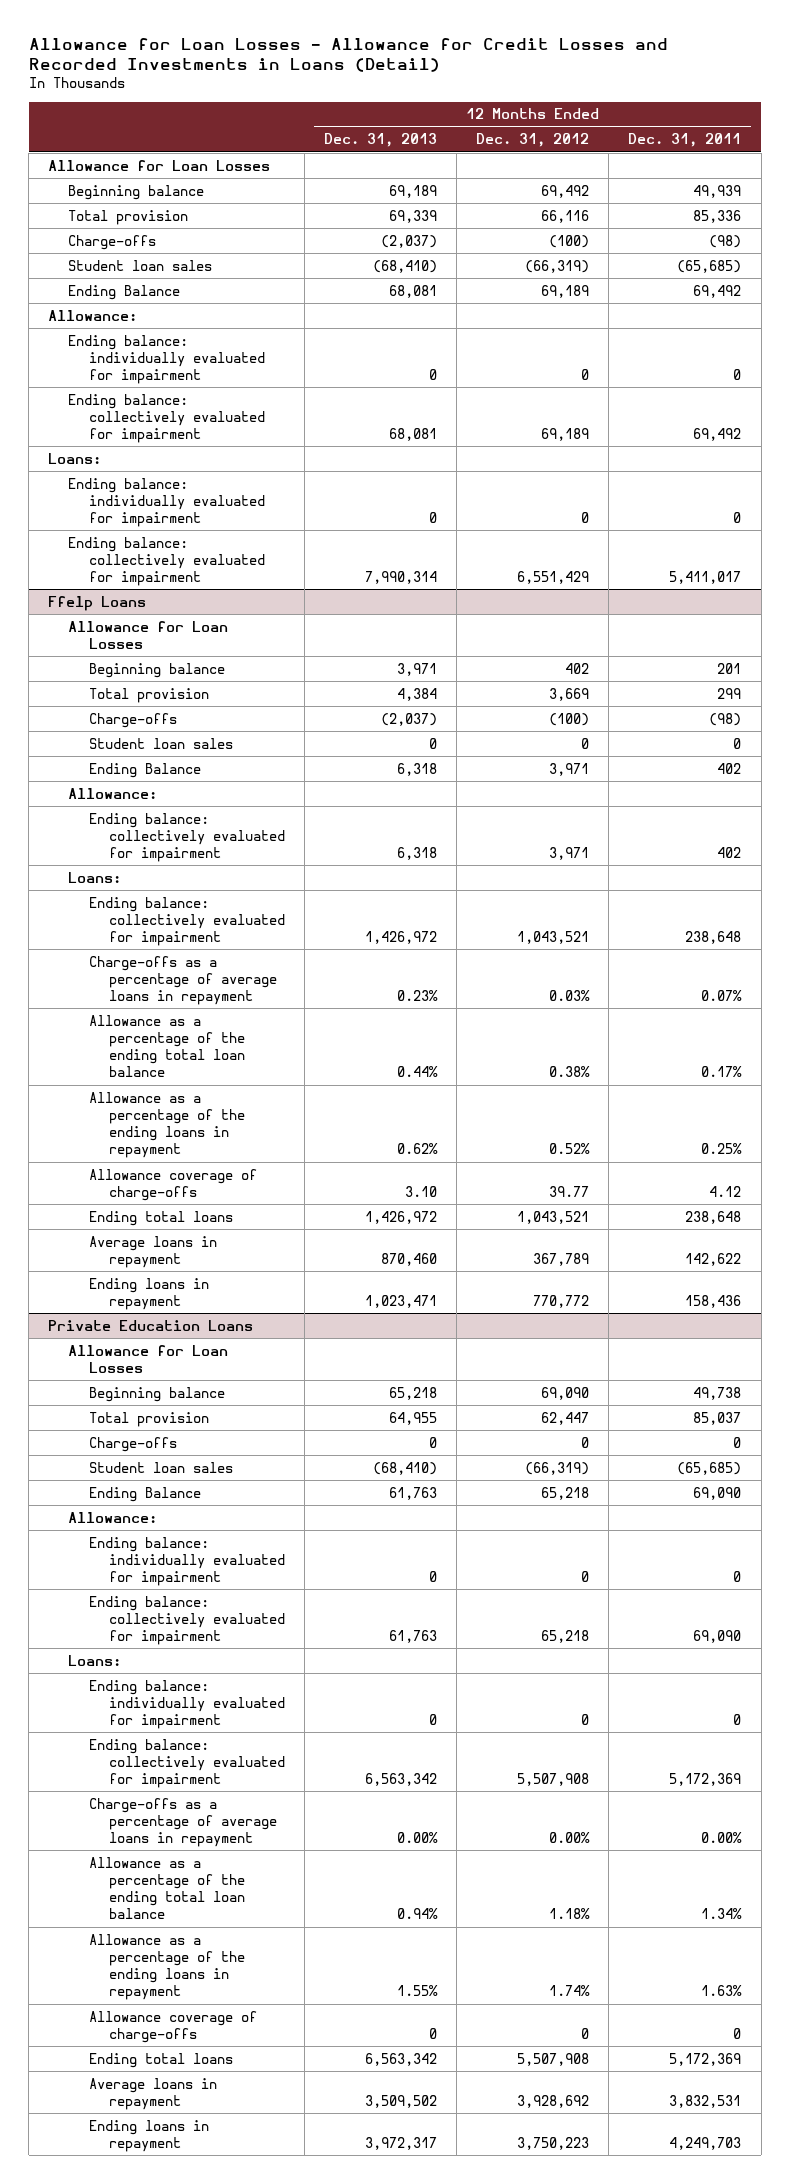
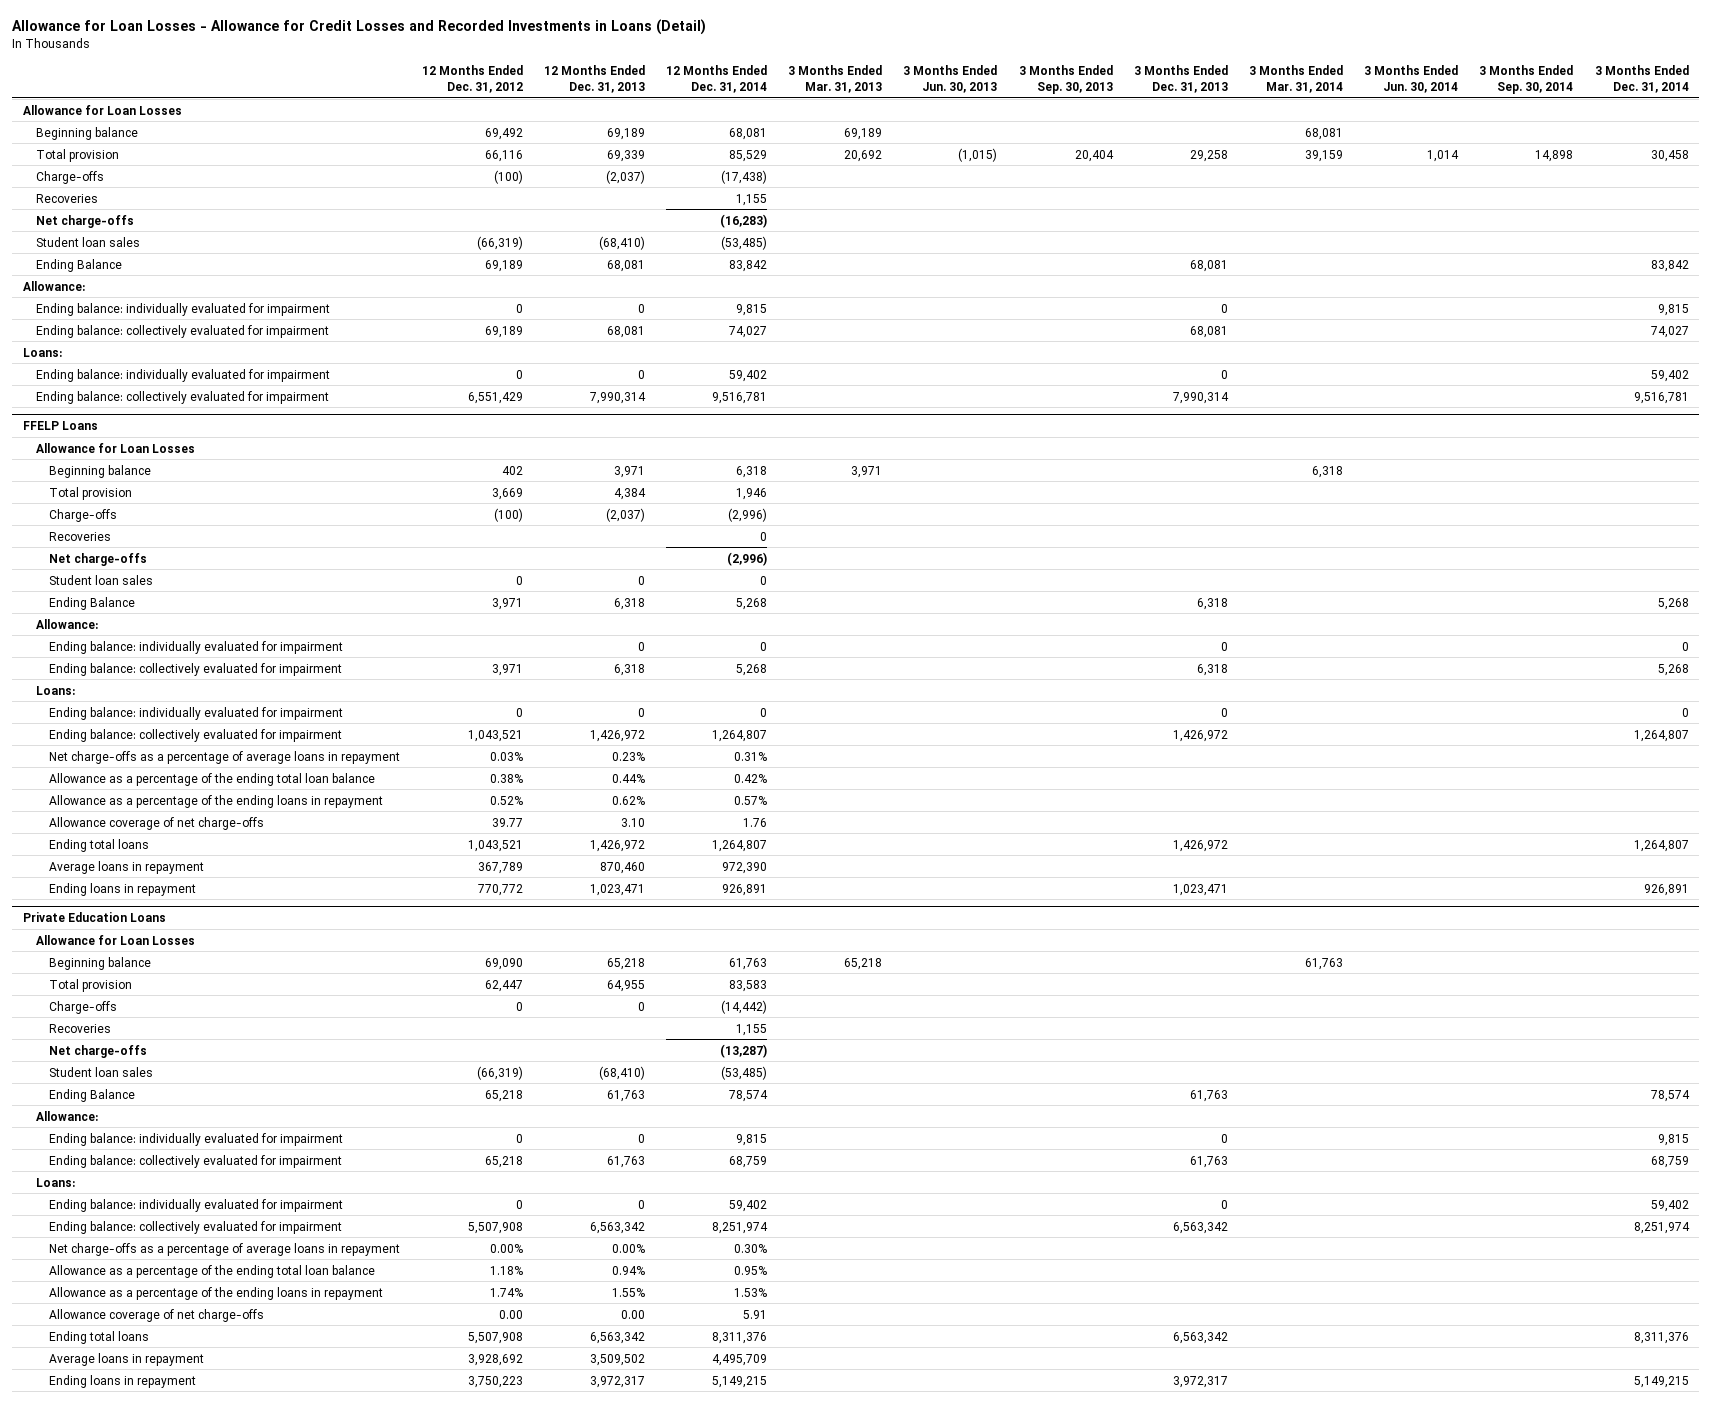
- | 12 Months Ended Dec. 31, 2013 | 12 Months Ended Dec. 31, 2012 | 12 Months Ended Dec. 31, 2011
+ | 12 Months Ended Dec. 31, 2012 | 12 Months Ended Dec. 31, 2013 | 12 Months Ended Dec. 31, 2014 | 3 Months Ended Mar. 31, 2013 | 3 Months Ended Jun. 30, 2013 | 3 Months Ended Sep. 30, 2013 | 3 Months Ended Dec. 31, 2013 | 3 Months Ended Mar. 31, 2014 | 3 Months Ended Jun. 30, 2014 | 3 Months Ended Sep. 30, 2014 | 3 Months Ended Dec. 31, 2014
+ Recoveries | | | 1,155 | | | | | | | |
+ Net charge-offs | | | (16,283) | | | | | | | |
- Ffelp Loans
+ FFELP Loans
+ Recoveries | | | 0 | | | | | | | |
+ Net charge-offs | | | (2,996) | | | | | | | |
+ Ending balance: individually evaluated for impairment | | 0 | 0 | | | | 0 | | | | 0
+ Ending balance: individually evaluated for impairment | 0 | 0 | 0 | | | | 0 | | | | 0
- Charge-offs as a percentage of average loans in repayment | 0.23% | 0.03% | 0.07%
+ Net charge-offs as a percentage of average loans in repayment | 0.03% | 0.23% | 0.31% | | | | | | | |
- Allowance coverage of charge-offs | 3.10 | 39.77 | 4.12
+ Allowance coverage of net charge-offs | 39.77 | 3.10 | 1.76 | | | | | | | |
@ Private Education Loans
+ Recoveries | | | 1,155 | | | | | | | |
+ Net charge-offs | | | (13,287) | | | | | | | |
- Charge-offs as a percentage of average loans in repayment | 0.00% | 0.00% | 0.00%
+ Net charge-offs as a percentage of average loans in repayment | 0.00% | 0.00% | 0.30% | | | | | | | |
- Allowance coverage of charge-offs | 0 | 0 | 0
+ Allowance coverage of net charge-offs | 0.00 | 0.00 | 5.91 | | | | | | | |

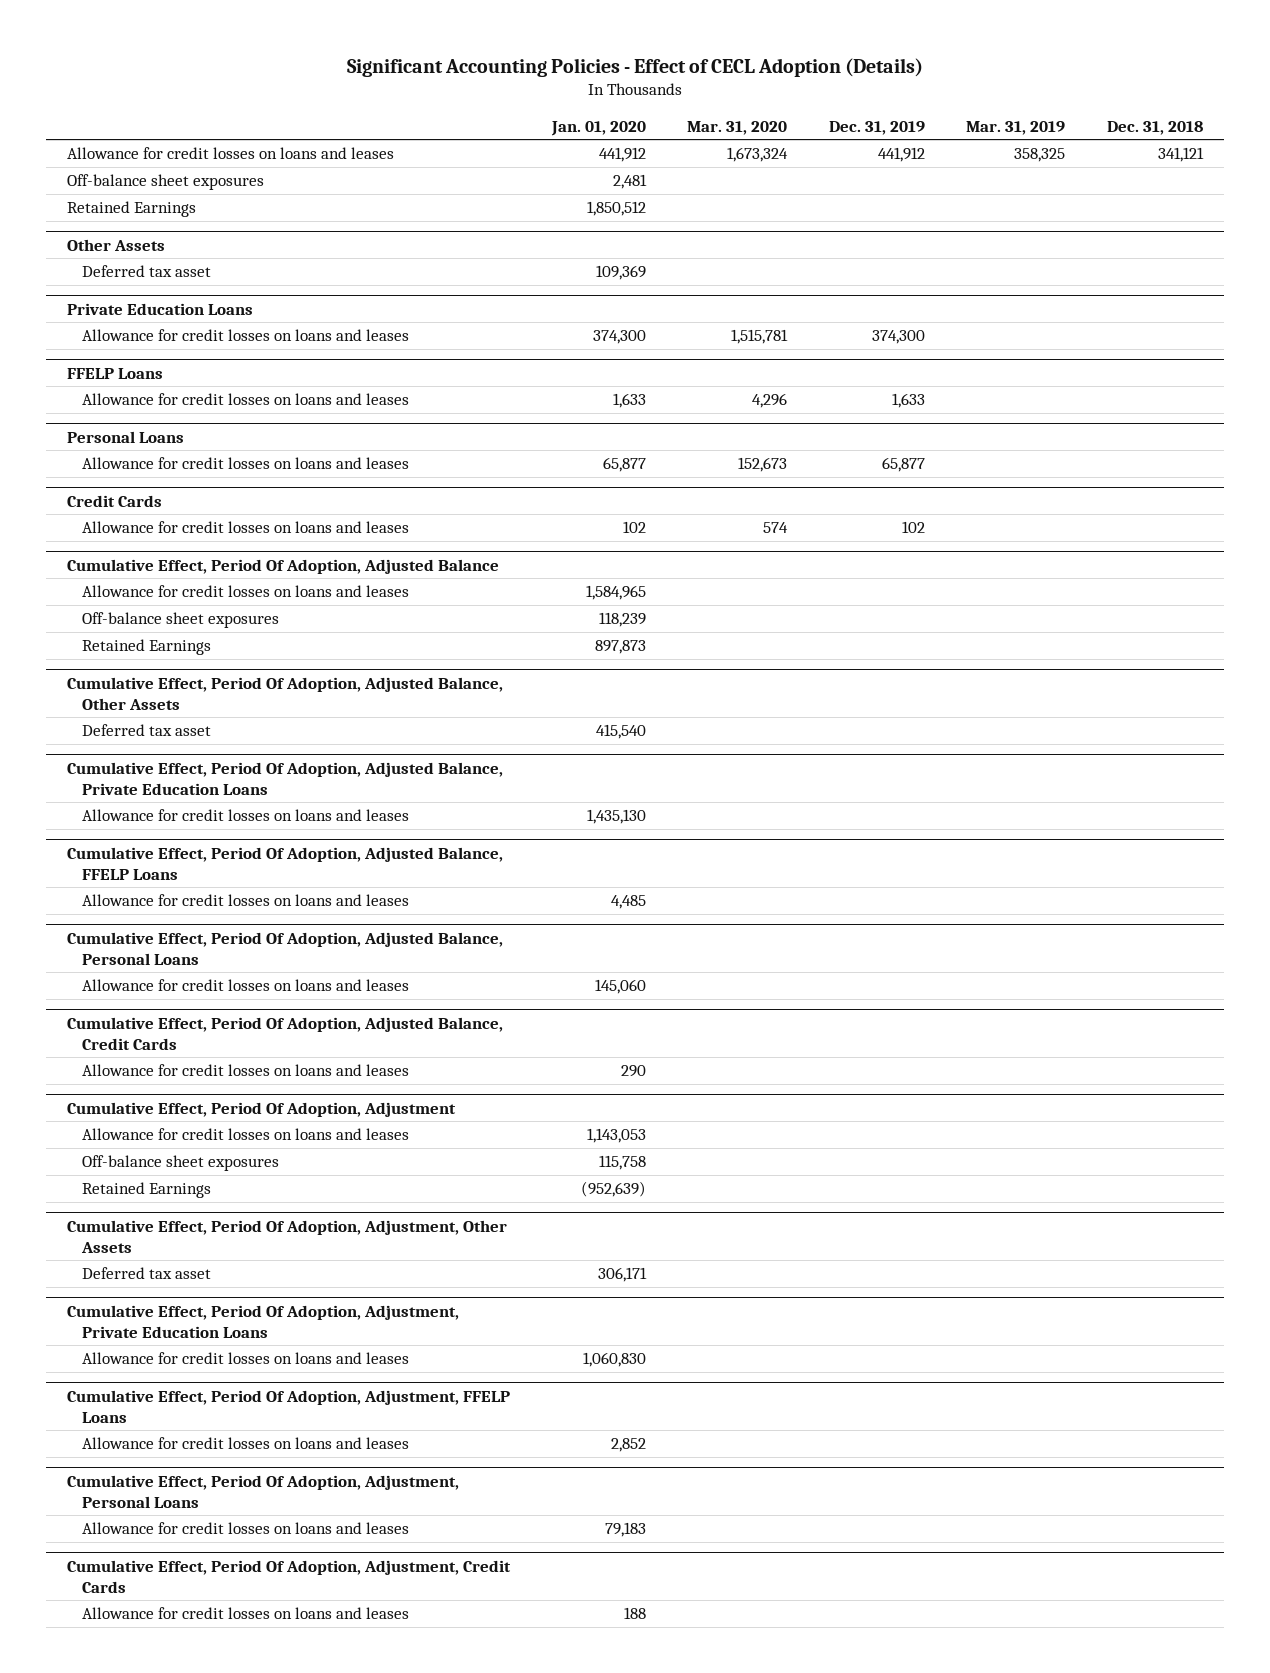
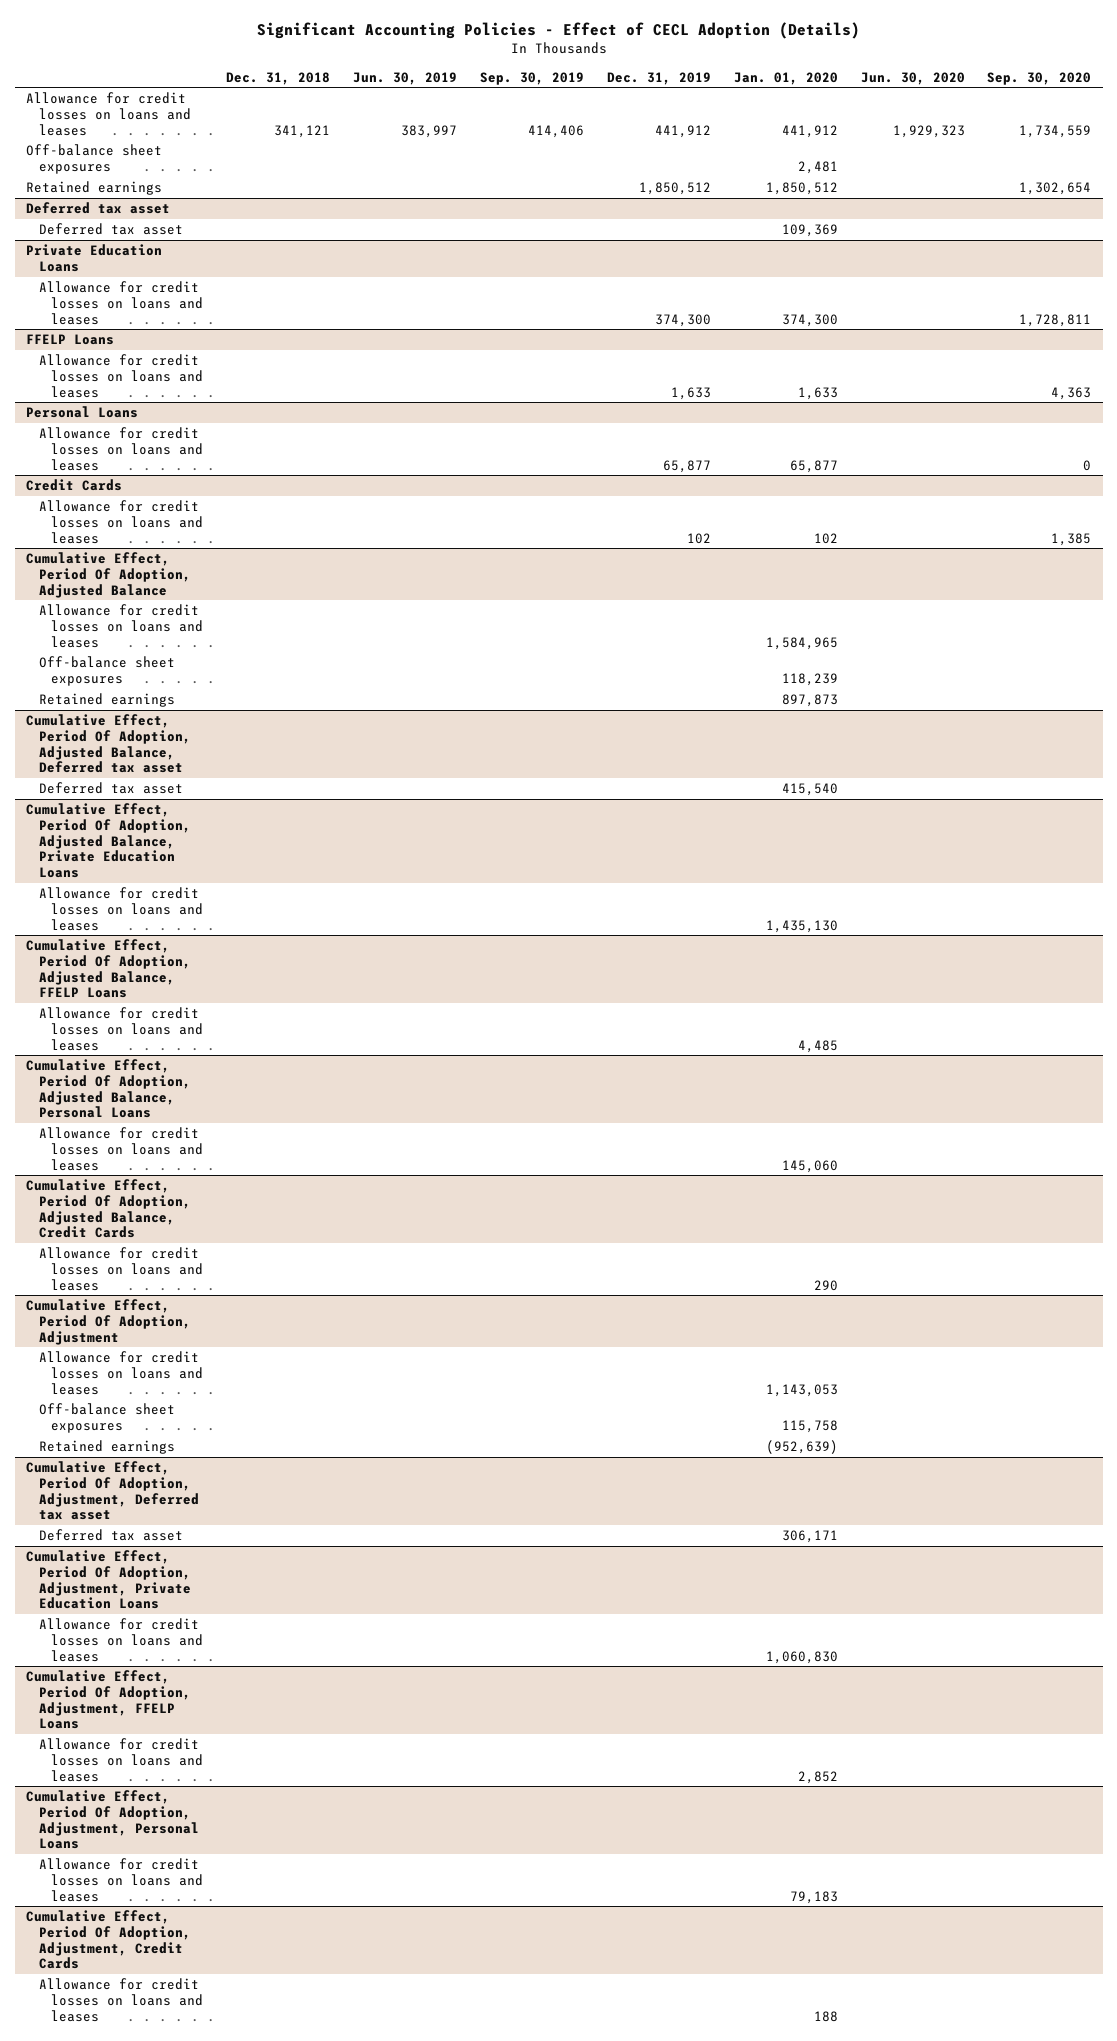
- | Jan. 01, 2020 | Mar. 31, 2020 | Dec. 31, 2019 | Mar. 31, 2019 | Dec. 31, 2018
+ | Dec. 31, 2018 | Jun. 30, 2019 | Sep. 30, 2019 | Dec. 31, 2019 | Jan. 01, 2020 | Jun. 30, 2020 | Sep. 30, 2020
- Retained Earnings | 1,850,512 | | | |
- Other Assets
+ Retained earnings | | | | 1,850,512 | 1,850,512 | | 1,302,654
+ Deferred tax asset
@ Cumulative Effect, Period Of Adoption, Adjusted Balance
- Retained Earnings | 897,873 | | | |
- Cumulative Effect, Period Of Adoption, Adjusted Balance, Other Assets
@ Cumulative Effect, Period Of Adoption, Adjusted Balance
+ Retained earnings | | | | | 897,873 | |
+ Cumulative Effect, Period Of Adoption, Adjusted Balance, Deferred tax asset
@ Cumulative Effect, Period Of Adoption, Adjustment
- Retained Earnings | (952,639) | | | |
- Cumulative Effect, Period Of Adoption, Adjustment, Other Assets
@ Cumulative Effect, Period Of Adoption, Adjustment
+ Retained earnings | | | | | (952,639) | |
+ Cumulative Effect, Period Of Adoption, Adjustment, Deferred tax asset

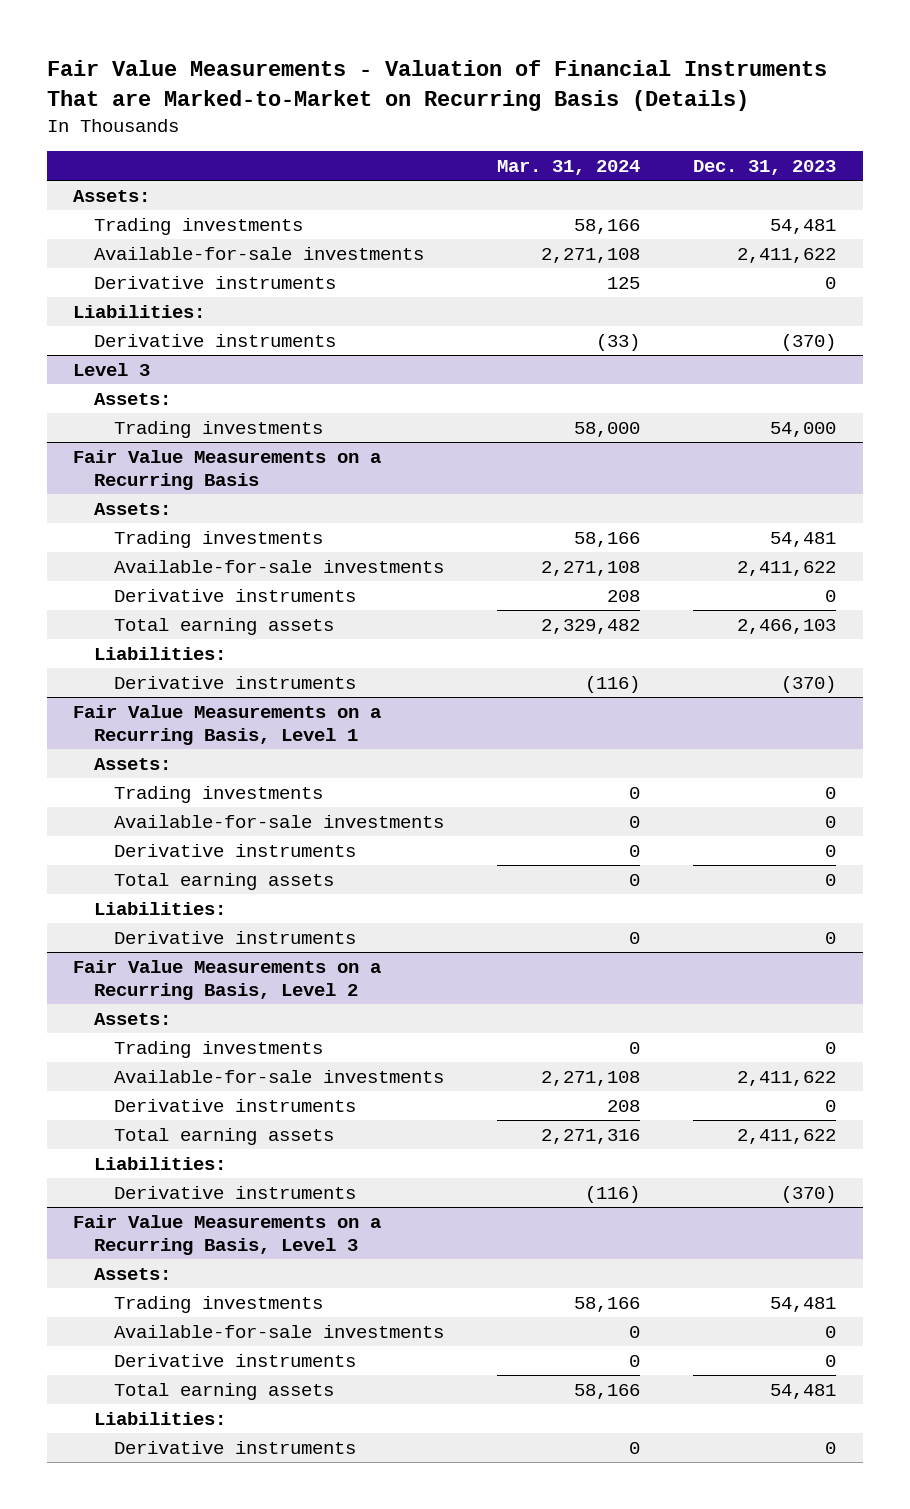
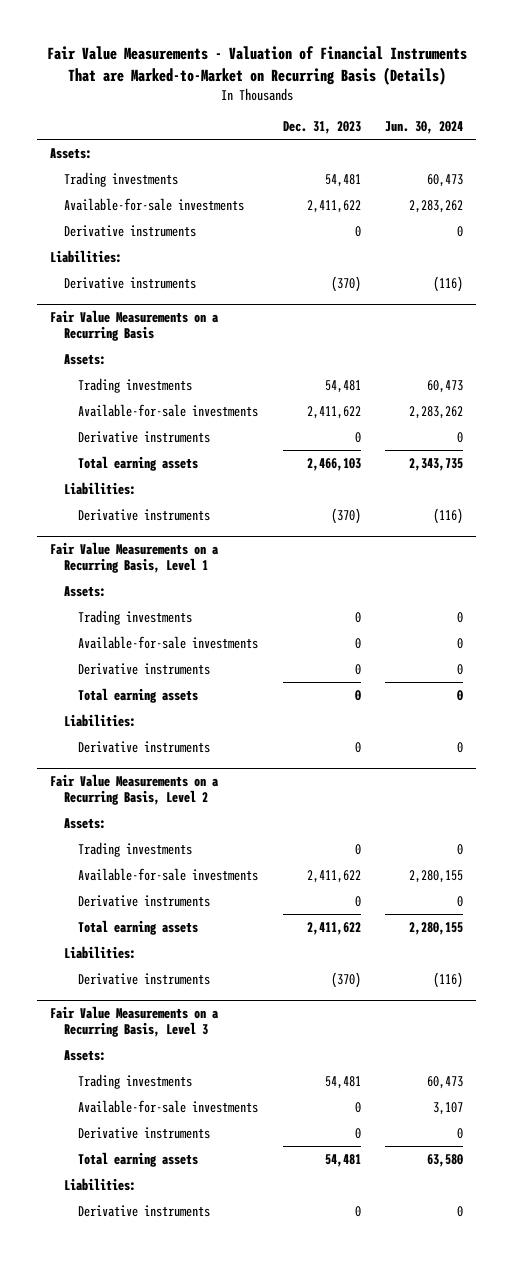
- | Mar. 31, 2024 | Dec. 31, 2023
+ | Dec. 31, 2023 | Jun. 30, 2024
- Level 3
- Assets:
- Trading investments | 58,000 | 54,000

